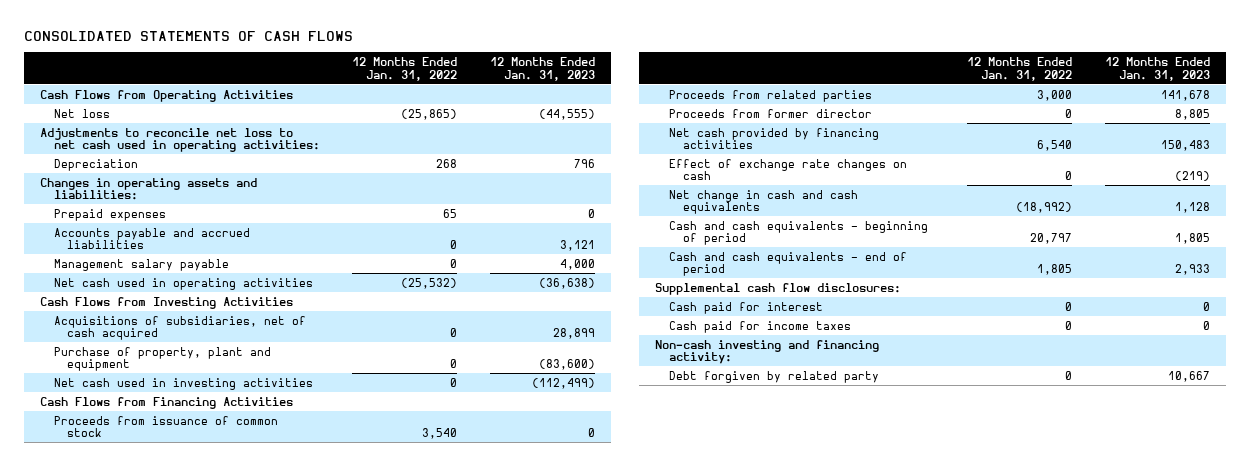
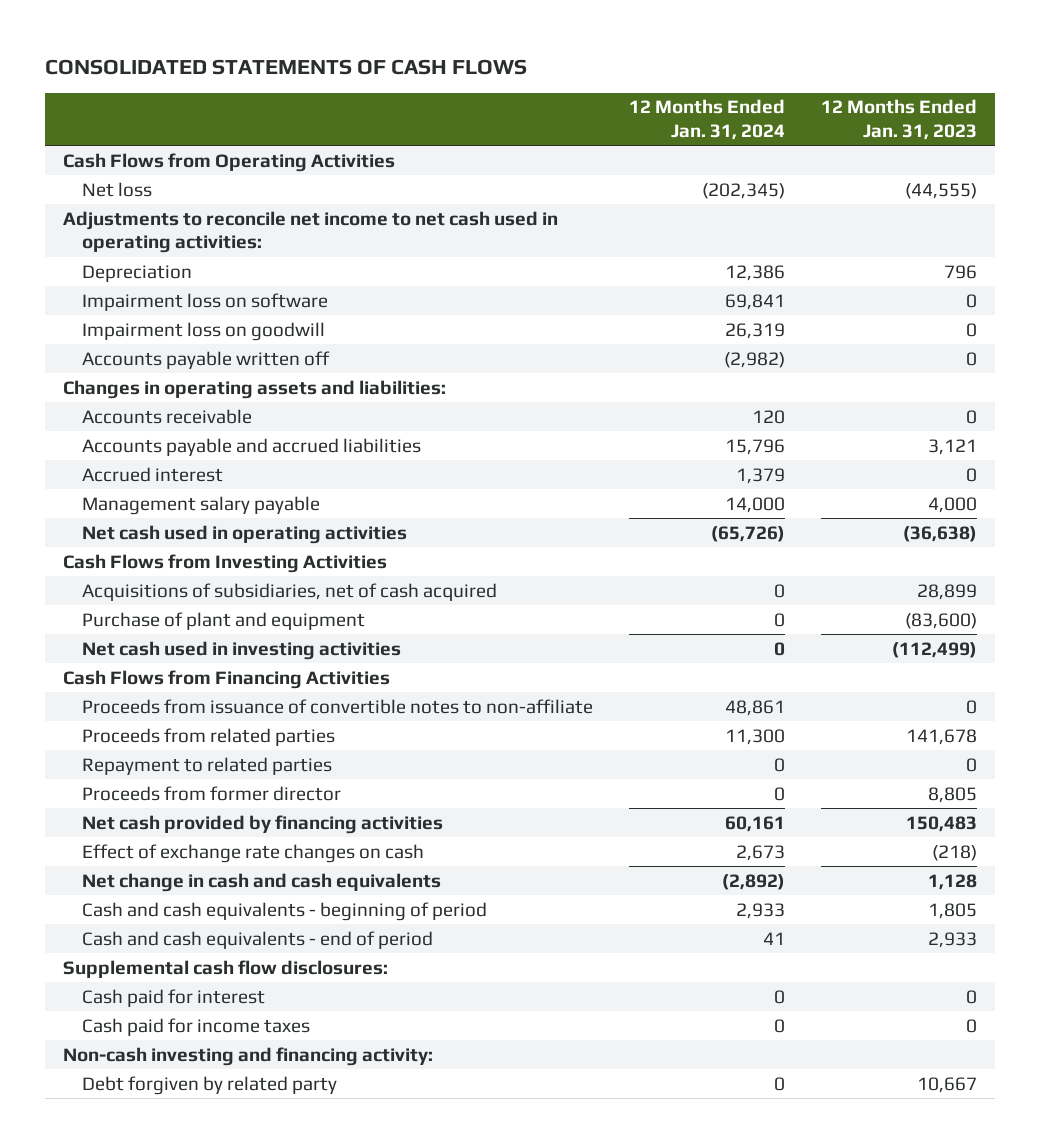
- | 12 Months Ended Jan. 31, 2022 | 12 Months Ended Jan. 31, 2023
+ | 12 Months Ended Jan. 31, 2024 | 12 Months Ended Jan. 31, 2023
- Adjustments to reconcile net loss to net cash used in operating activities:
+ Adjustments to reconcile net income to net cash used in operating activities:
+ Impairment loss on software | 69,841 | 0
+ Impairment loss on goodwill | 26,319 | 0
+ Accounts payable written off | (2,982) | 0
- Prepaid expenses | 65 | 0
+ Accounts receivable | 120 | 0
+ Accrued interest | 1,379 | 0
- Purchase of property, plant and equipment | 0 | (83,600)
+ Purchase of plant and equipment | 0 | (83,600)
- Proceeds from issuance of common stock | 3,540 | 0
+ Proceeds from issuance of convertible notes to non-affiliate | 48,861 | 0
+ Repayment to related parties | 0 | 0
- Effect of exchange rate changes on cash | 0 | (219)
+ Effect of exchange rate changes on cash | 2,673 | (218)

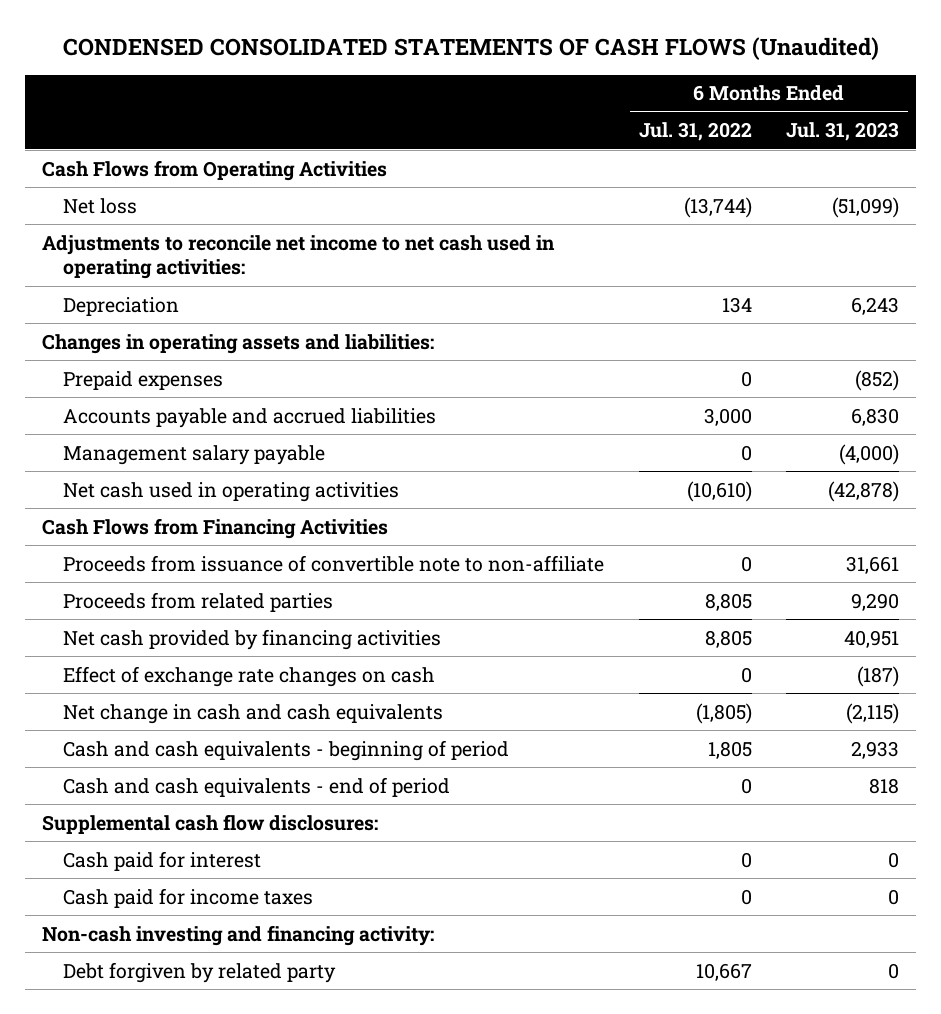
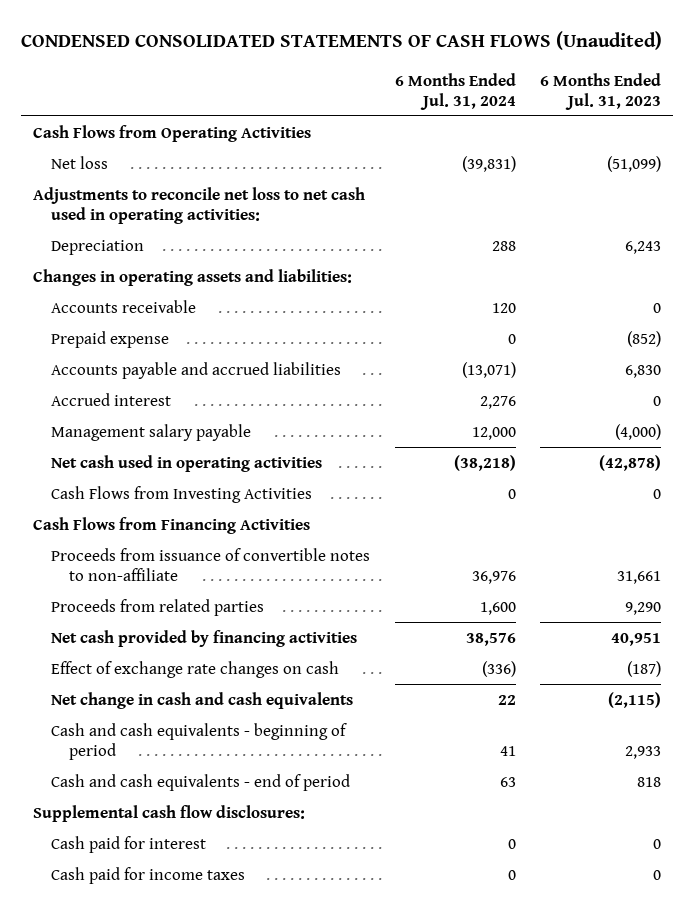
- | 6 Months Ended Jul. 31, 2022 | 6 Months Ended Jul. 31, 2023
+ | 6 Months Ended Jul. 31, 2024 | 6 Months Ended Jul. 31, 2023
- Adjustments to reconcile net income to net cash used in operating activities:
+ Adjustments to reconcile net loss to net cash used in operating activities:
- Prepaid expenses | 0 | (852)
+ Accounts receivable | 120 | 0
+ Prepaid expense | 0 | (852)
+ Accrued interest | 2,276 | 0
+ Cash Flows from Investing Activities | 0 | 0
- Proceeds from issuance of convertible note to non-affiliate | 0 | 31,661
+ Proceeds from issuance of convertible notes to non-affiliate | 36,976 | 31,661
- Non-cash investing and financing activity:
- Debt forgiven by related party | 10,667 | 0

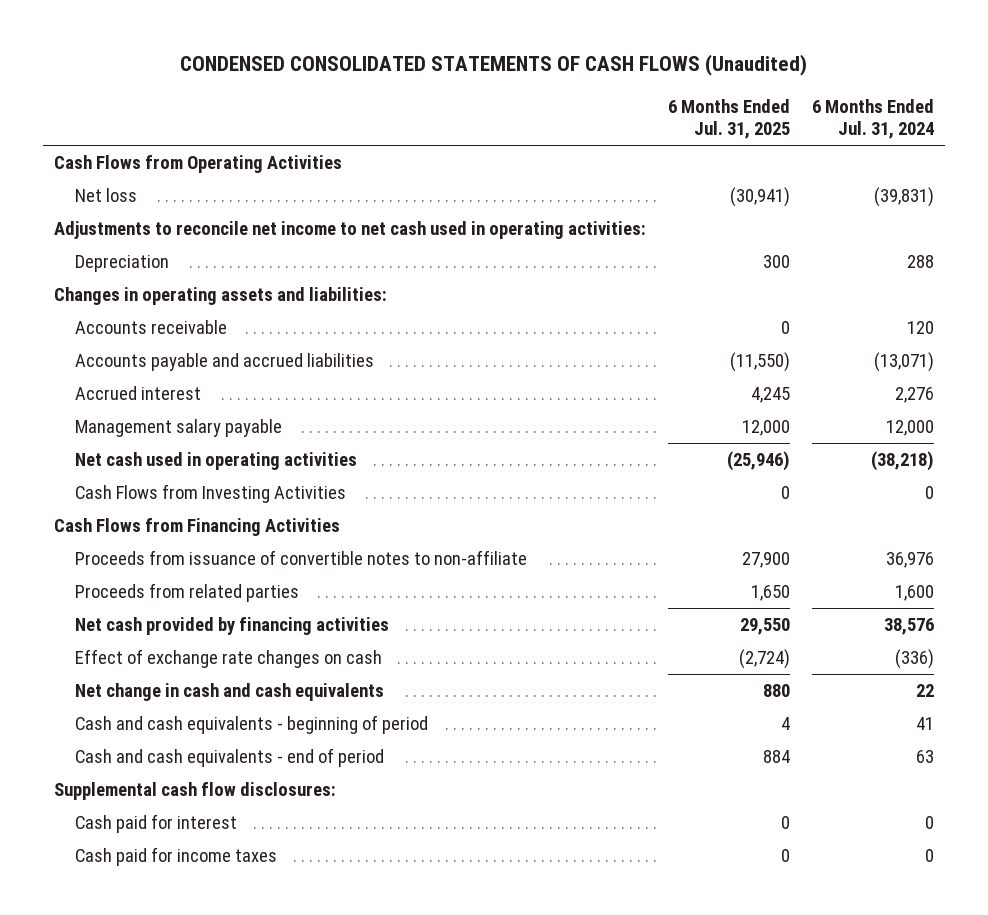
- | 6 Months Ended Jul. 31, 2024 | 6 Months Ended Jul. 31, 2023
+ | 6 Months Ended Jul. 31, 2025 | 6 Months Ended Jul. 31, 2024
- Adjustments to reconcile net loss to net cash used in operating activities:
+ Adjustments to reconcile net income to net cash used in operating activities:
- Prepaid expense | 0 | (852)

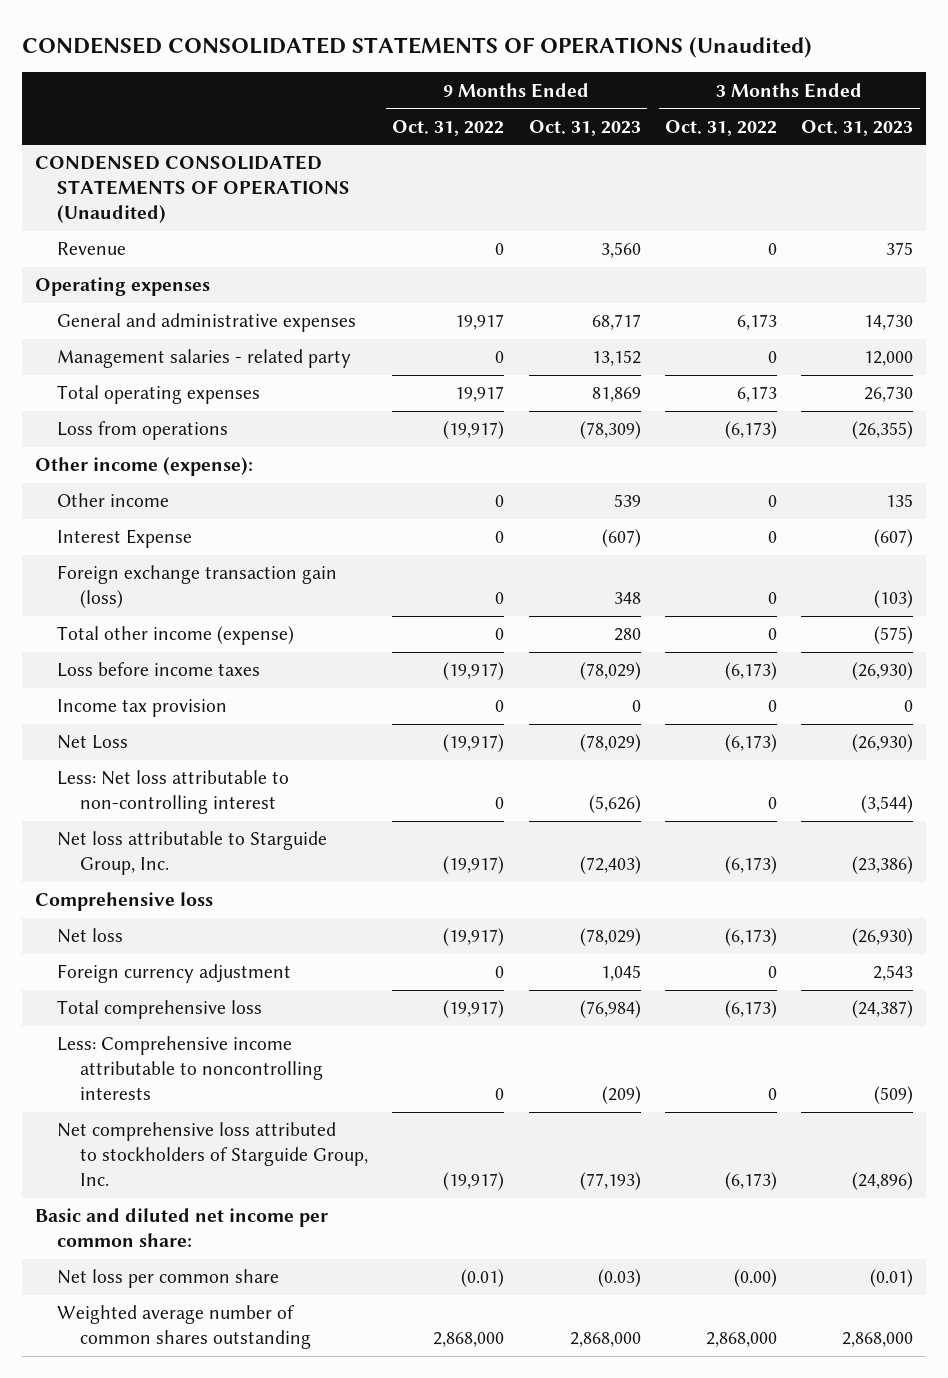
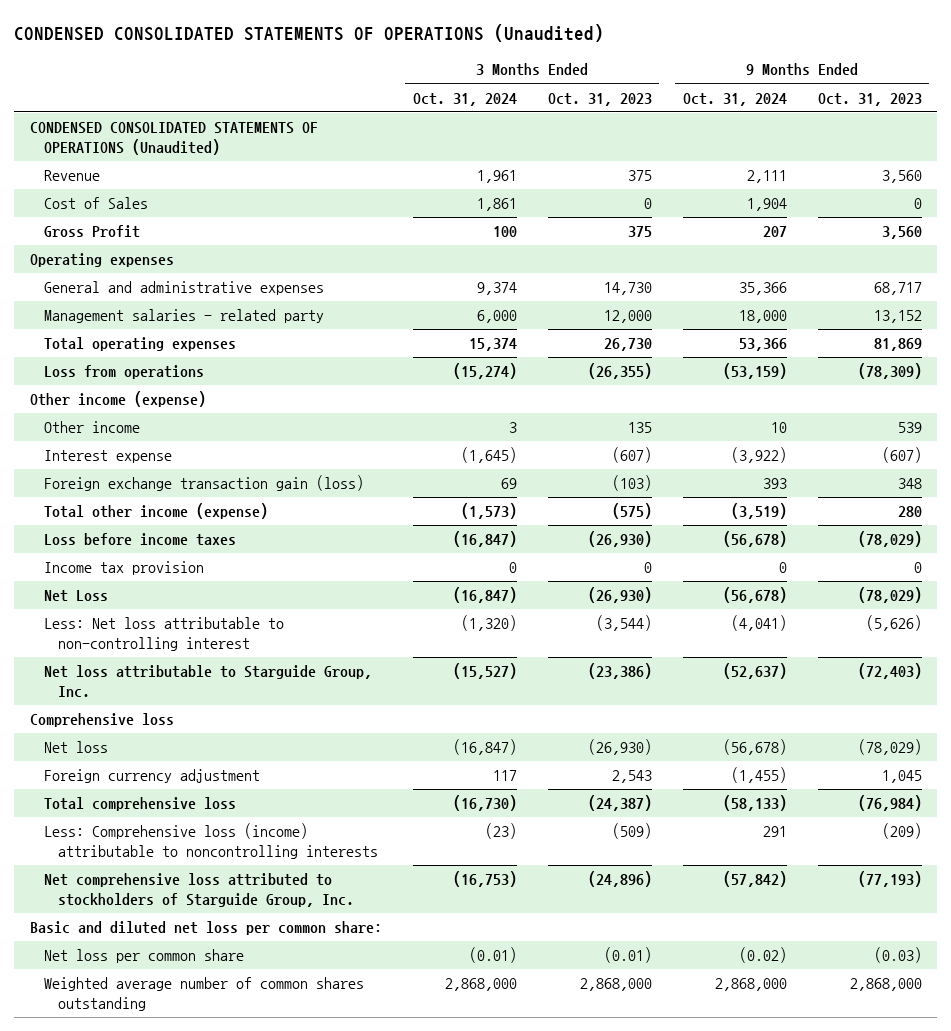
- | 9 Months Ended Oct. 31, 2022 | 9 Months Ended Oct. 31, 2023 | 3 Months Ended Oct. 31, 2022 | 3 Months Ended Oct. 31, 2023
+ | 3 Months Ended Oct. 31, 2024 | 3 Months Ended Oct. 31, 2023 | 9 Months Ended Oct. 31, 2024 | 9 Months Ended Oct. 31, 2023
+ Cost of Sales | 1,861 | 0 | 1,904 | 0
+ Gross Profit | 100 | 375 | 207 | 3,560
- Other income (expense):
+ Other income (expense)
- Interest Expense | 0 | (607) | 0 | (607)
+ Interest expense | (1,645) | (607) | (3,922) | (607)
- Less: Comprehensive income attributable to noncontrolling interests | 0 | (209) | 0 | (509)
+ Less: Comprehensive loss (income) attributable to noncontrolling interests | (23) | (509) | 291 | (209)
- Basic and diluted net income per common share:
+ Basic and diluted net loss per common share:

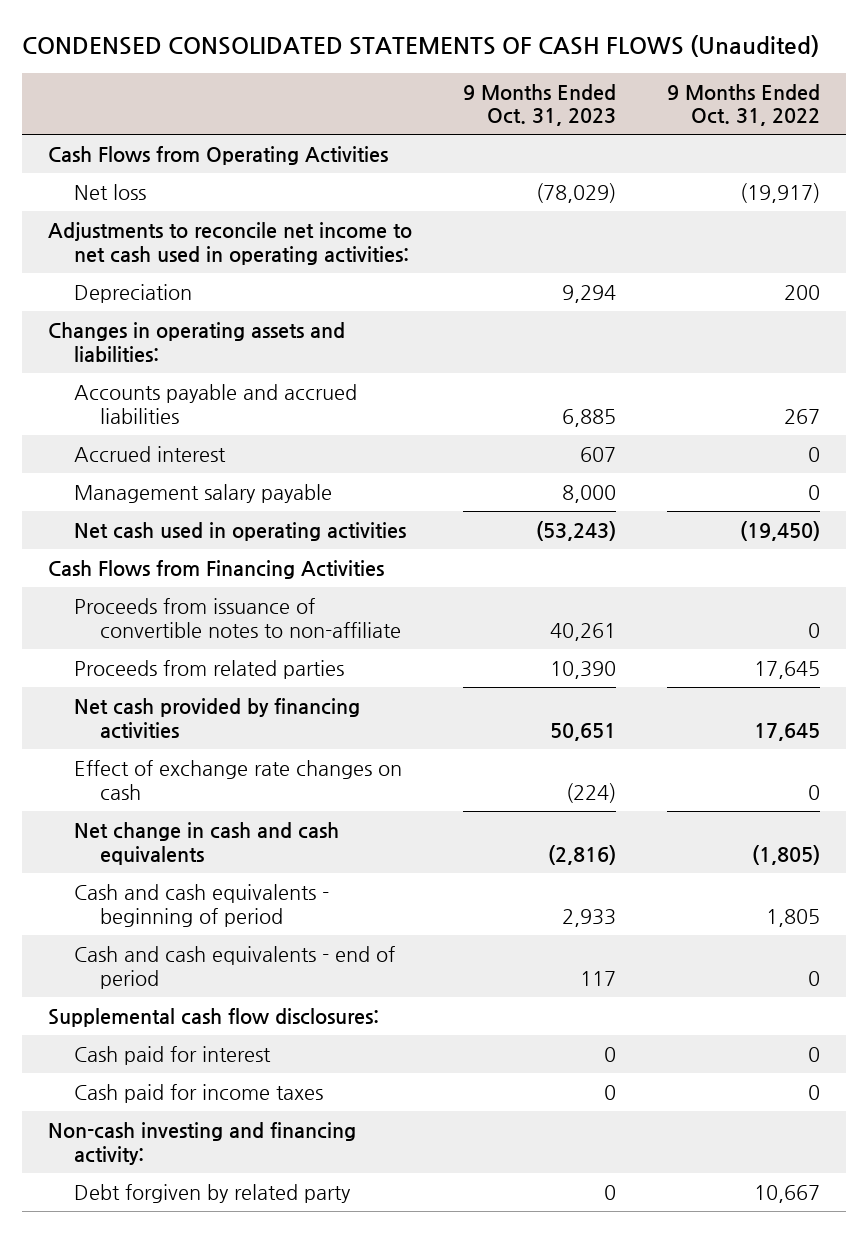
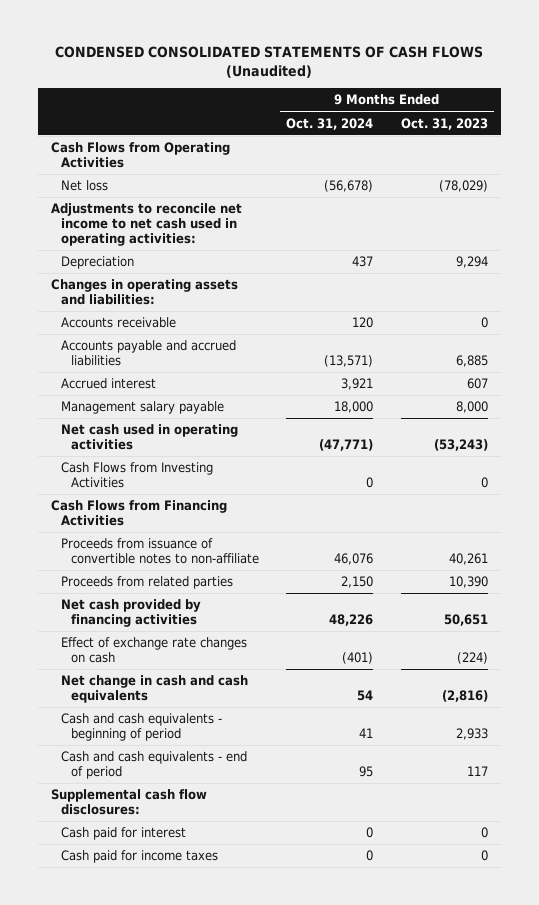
- | 9 Months Ended Oct. 31, 2023 | 9 Months Ended Oct. 31, 2022
+ | 9 Months Ended Oct. 31, 2024 | 9 Months Ended Oct. 31, 2023
+ Accounts receivable | 120 | 0
+ Cash Flows from Investing Activities | 0 | 0
- Non-cash investing and financing activity:
- Debt forgiven by related party | 0 | 10,667

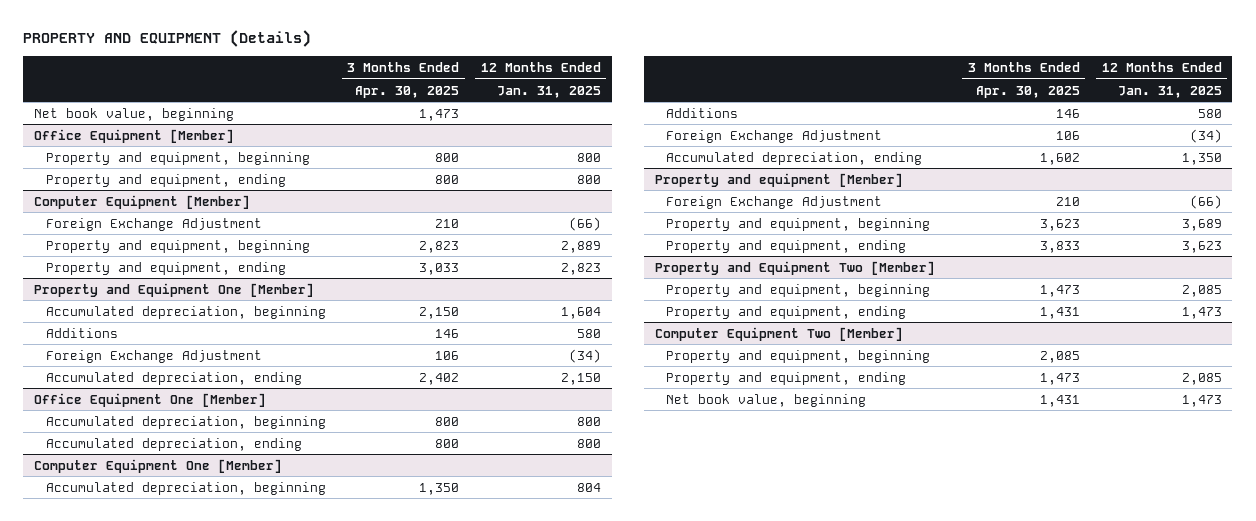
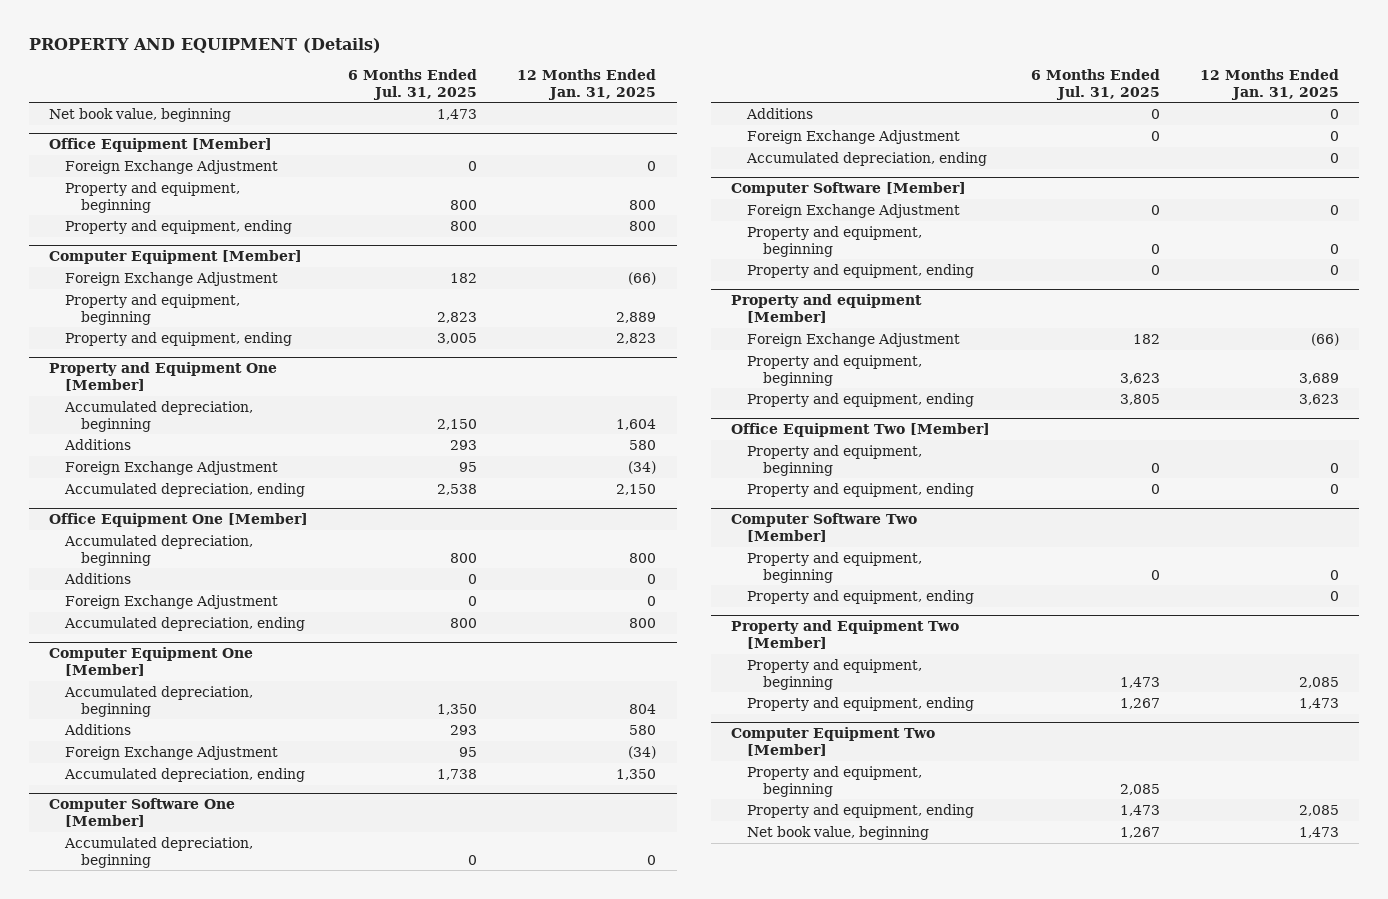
- | 3 Months Ended Apr. 30, 2025 | 12 Months Ended Jan. 31, 2025
+ | 6 Months Ended Jul. 31, 2025 | 12 Months Ended Jan. 31, 2025
@ Office Equipment [Member]
+ Foreign Exchange Adjustment | 0 | 0
@ Office Equipment One [Member]
+ Additions | 0 | 0
+ Foreign Exchange Adjustment | 0 | 0
+ Computer Software One [Member]
+ Accumulated depreciation, beginning | 0 | 0
+ Additions | 0 | 0
+ Foreign Exchange Adjustment | 0 | 0
+ Accumulated depreciation, ending | | 0
+ Computer Software [Member]
+ Foreign Exchange Adjustment | 0 | 0
+ Property and equipment, beginning | 0 | 0
+ Property and equipment, ending | 0 | 0
+ Office Equipment Two [Member]
+ Property and equipment, beginning | 0 | 0
+ Property and equipment, ending | 0 | 0
+ Computer Software Two [Member]
+ Property and equipment, beginning | 0 | 0
+ Property and equipment, ending | | 0

